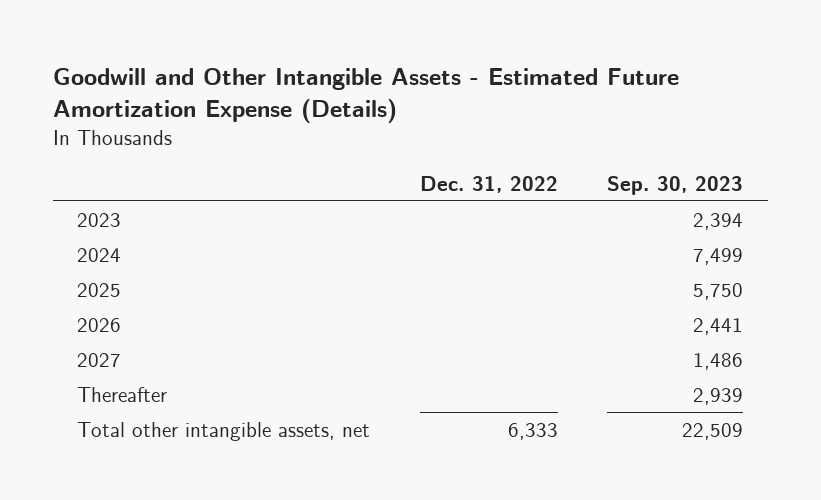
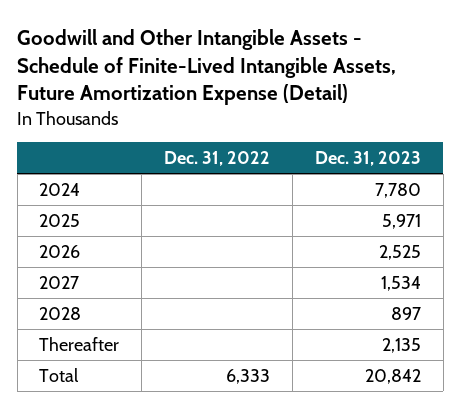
- Goodwill and Other Intangible Assets - Estimated Future Amortization Expense (Details)
+ Goodwill and Other Intangible Assets - Schedule of Finite-Lived Intangible Assets, Future Amortization Expense (Detail)
- | Dec. 31, 2022 | Sep. 30, 2023
+ | Dec. 31, 2022 | Dec. 31, 2023
- 2023 | | 2,394
+ 2028 | | 897
- Total other intangible assets, net | 6,333 | 22,509
+ Total | 6,333 | 20,842

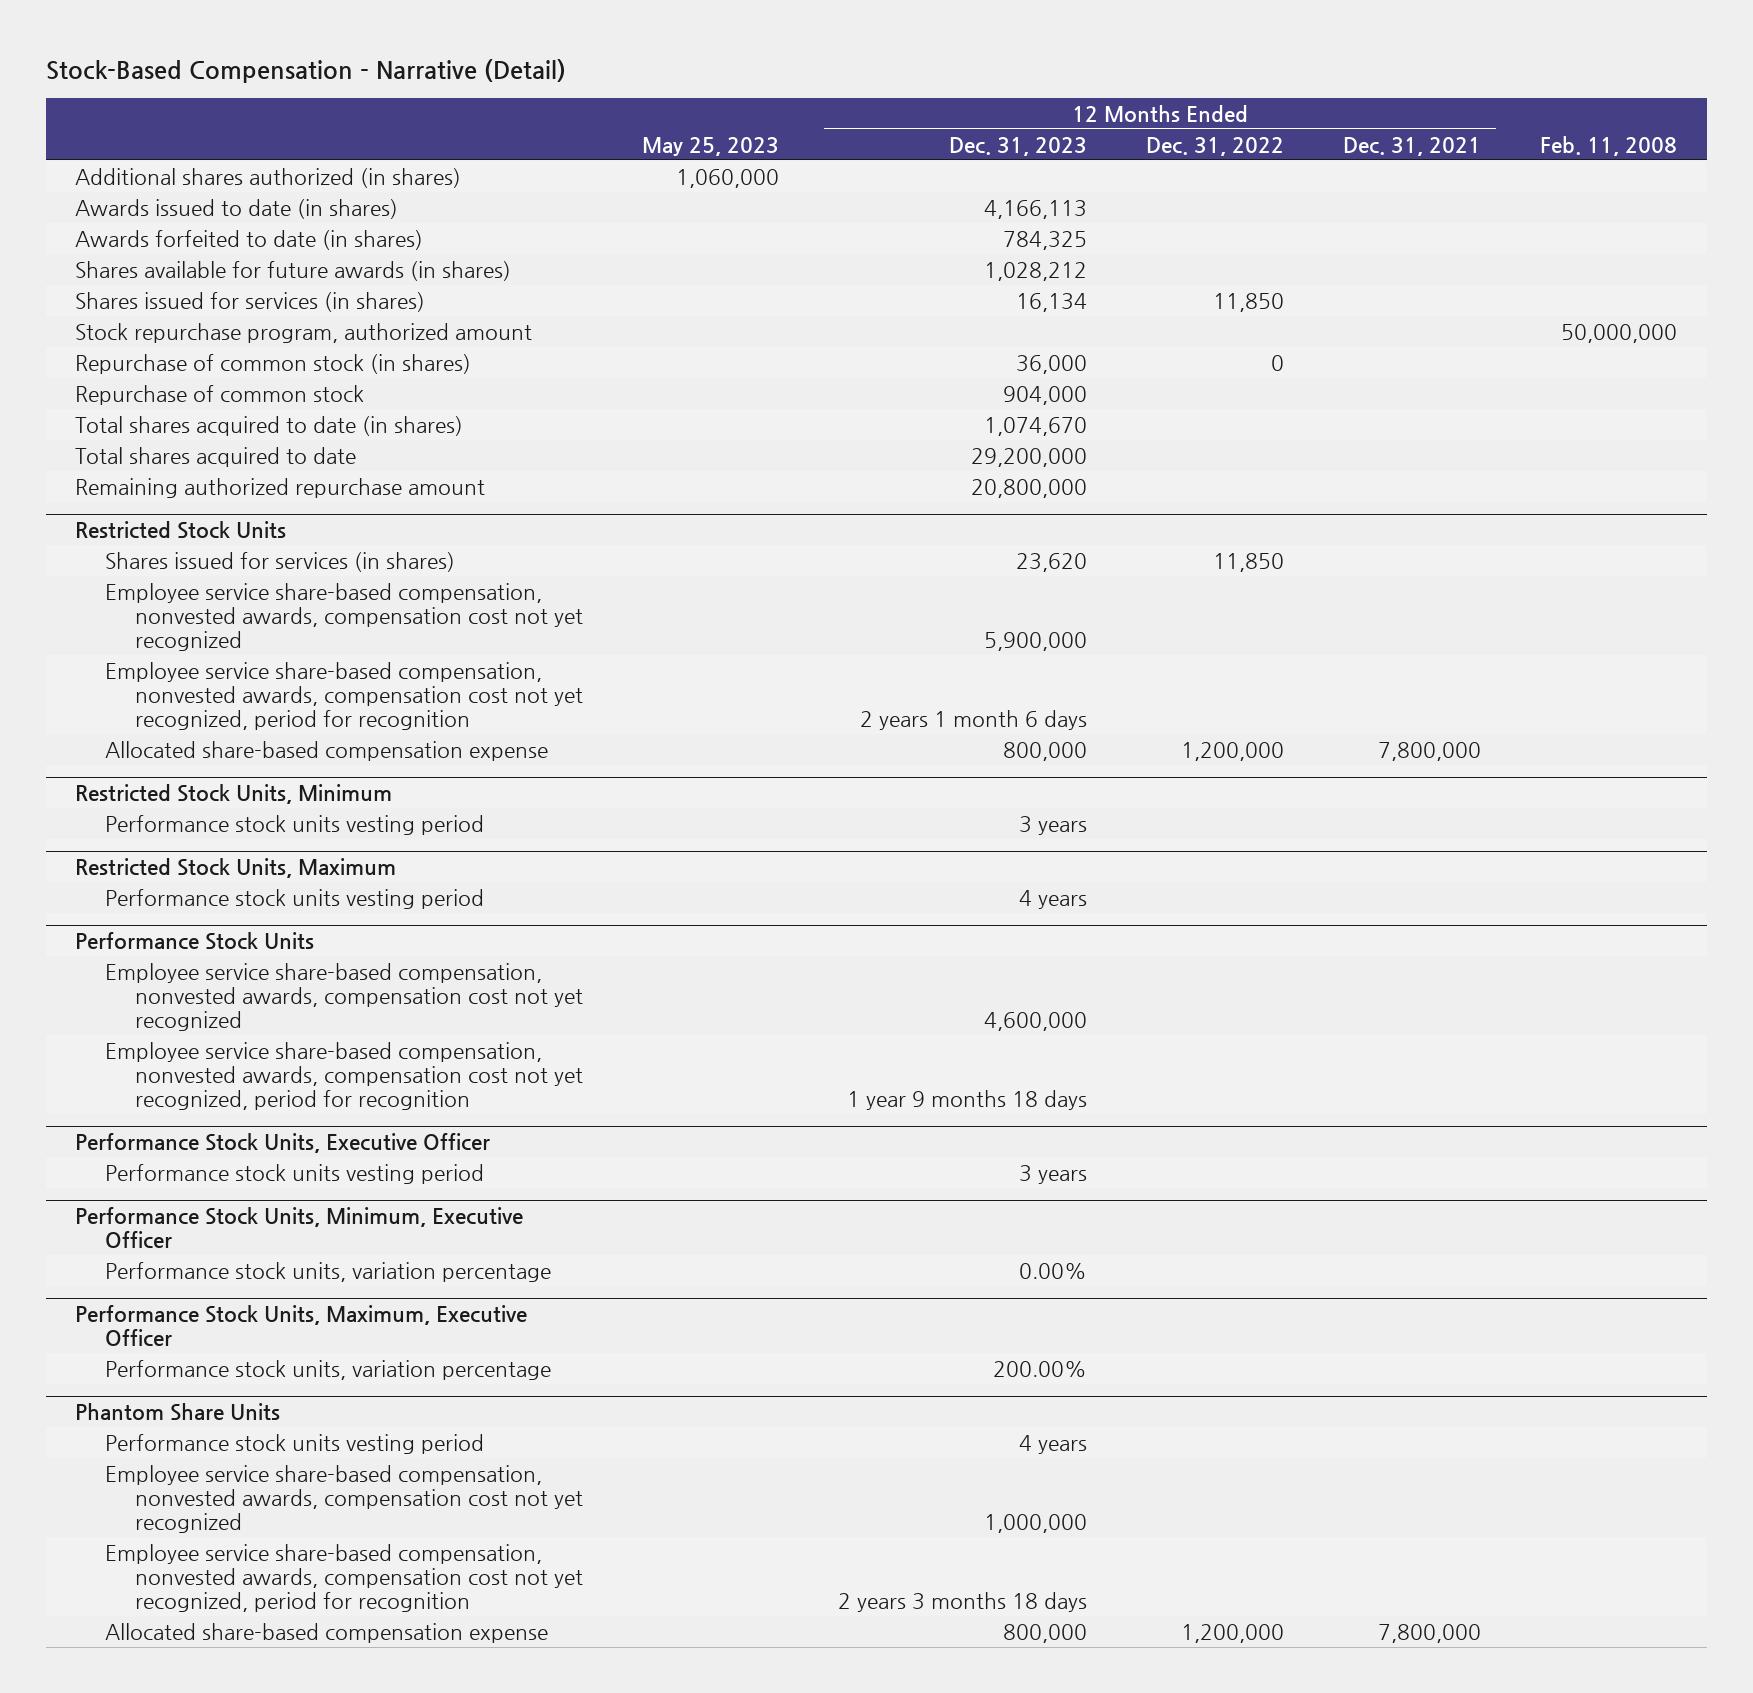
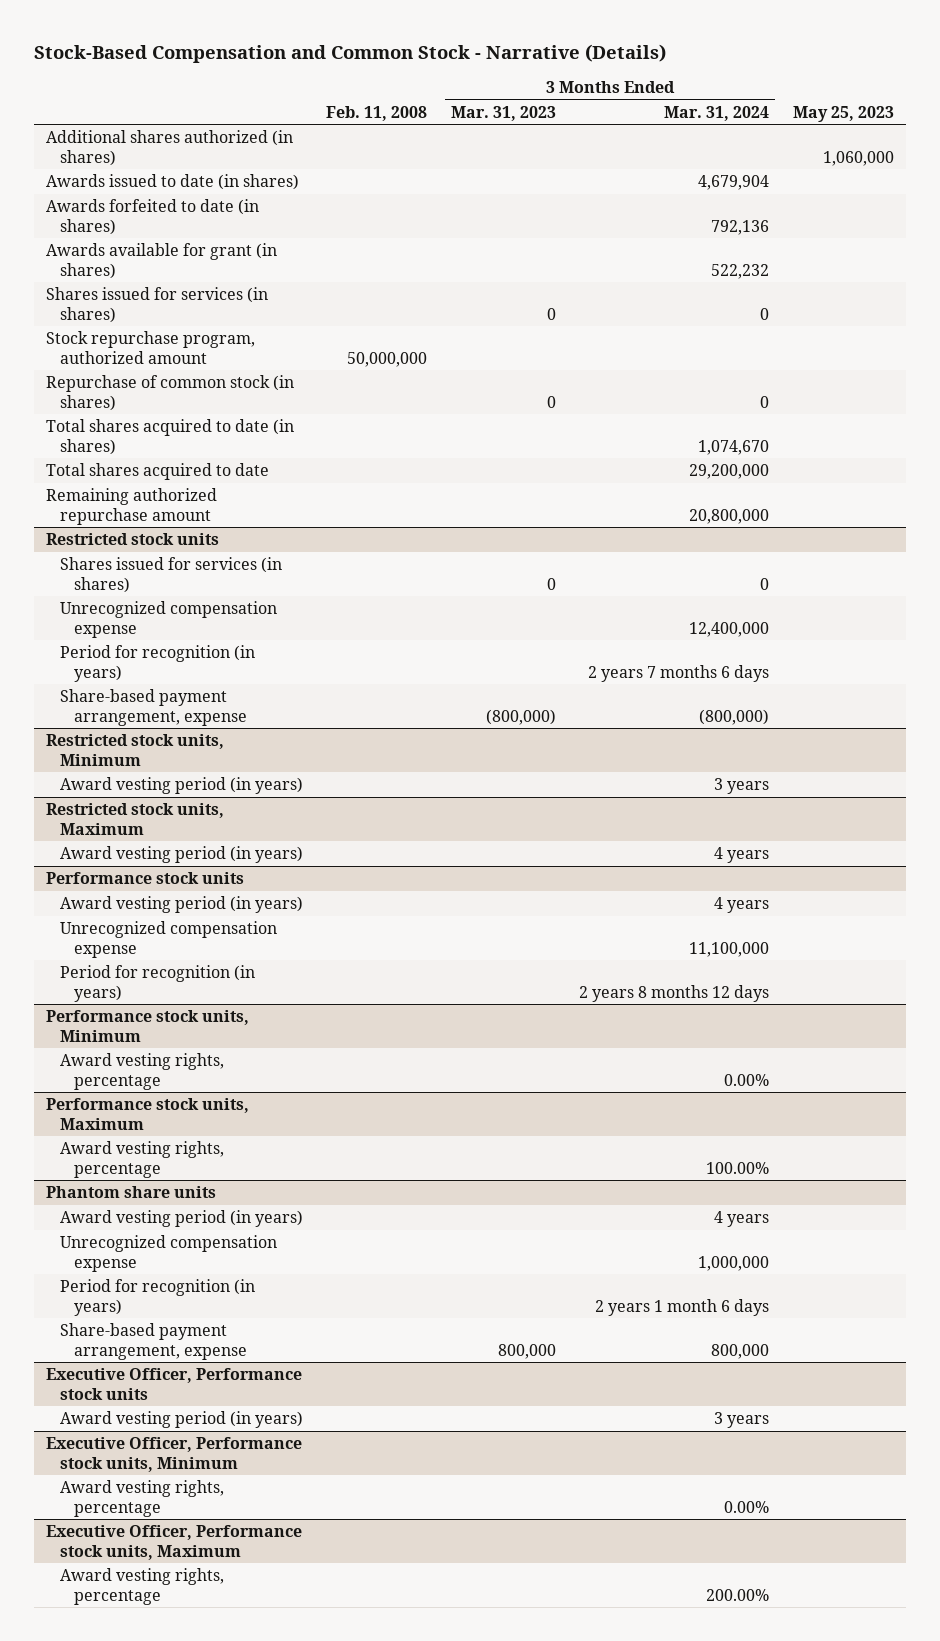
- Stock-Based Compensation - Narrative (Detail)
+ Stock-Based Compensation and Common Stock - Narrative (Details)
- | May 25, 2023 | 12 Months Ended Dec. 31, 2023 | 12 Months Ended Dec. 31, 2022 | 12 Months Ended Dec. 31, 2021 | Feb. 11, 2008
+ | Feb. 11, 2008 | 3 Months Ended Mar. 31, 2023 | 3 Months Ended Mar. 31, 2024 | May 25, 2023
- Shares available for future awards (in shares) | | 1,028,212 | | |
+ Awards available for grant (in shares) | | | 522,232 |
- Repurchase of common stock | | 904,000 | | |
- Restricted Stock Units
+ Restricted stock units
- Employee service share-based compensation, nonvested awards, compensation cost not yet recognized | | 5,900,000 | | |
- Employee service share-based compensation, nonvested awards, compensation cost not yet recognized, period for recognition | | 2 years 1 month 6 days | | |
- Allocated share-based compensation expense | | 800,000 | 1,200,000 | 7,800,000 |
- Restricted Stock Units, Minimum
- Performance stock units vesting period | | 3 years | | |
- Restricted Stock Units, Maximum
- Performance stock units vesting period | | 4 years | | |
- Performance Stock Units
- Employee service share-based compensation, nonvested awards, compensation cost not yet recognized | | 4,600,000 | | |
- Employee service share-based compensation, nonvested awards, compensation cost not yet recognized, period for recognition | | 1 year 9 months 18 days | | |
- Performance Stock Units, Executive Officer
- Performance stock units vesting period | | 3 years | | |
- Performance Stock Units, Minimum, Executive Officer
- Performance stock units, variation percentage | | 0.00% | | |
- Performance Stock Units, Maximum, Executive Officer
- Performance stock units, variation percentage | | 200.00% | | |
- Phantom Share Units
- Performance stock units vesting period | | 4 years | | |
- Employee service share-based compensation, nonvested awards, compensation cost not yet recognized | | 1,000,000 | | |
- Employee service share-based compensation, nonvested awards, compensation cost not yet recognized, period for recognition | | 2 years 3 months 18 days | | |
- Allocated share-based compensation expense | | 800,000 | 1,200,000 | 7,800,000 |
+ Unrecognized compensation expense | | | 12,400,000 |
+ Period for recognition (in years) | | | 2 years 7 months 6 days |
+ Share-based payment arrangement, expense | | (800,000) | (800,000) |
+ Restricted stock units, Minimum
+ Award vesting period (in years) | | | 3 years |
+ Restricted stock units, Maximum
+ Award vesting period (in years) | | | 4 years |
+ Performance stock units
+ Award vesting period (in years) | | | 4 years |
+ Unrecognized compensation expense | | | 11,100,000 |
+ Period for recognition (in years) | | | 2 years 8 months 12 days |
+ Performance stock units, Minimum
+ Award vesting rights, percentage | | | 0.00% |
+ Performance stock units, Maximum
+ Award vesting rights, percentage | | | 100.00% |
+ Phantom share units
+ Award vesting period (in years) | | | 4 years |
+ Unrecognized compensation expense | | | 1,000,000 |
+ Period for recognition (in years) | | | 2 years 1 month 6 days |
+ Share-based payment arrangement, expense | | 800,000 | 800,000 |
+ Executive Officer, Performance stock units
+ Award vesting period (in years) | | | 3 years |
+ Executive Officer, Performance stock units, Minimum
+ Award vesting rights, percentage | | | 0.00% |
+ Executive Officer, Performance stock units, Maximum
+ Award vesting rights, percentage | | | 200.00% |

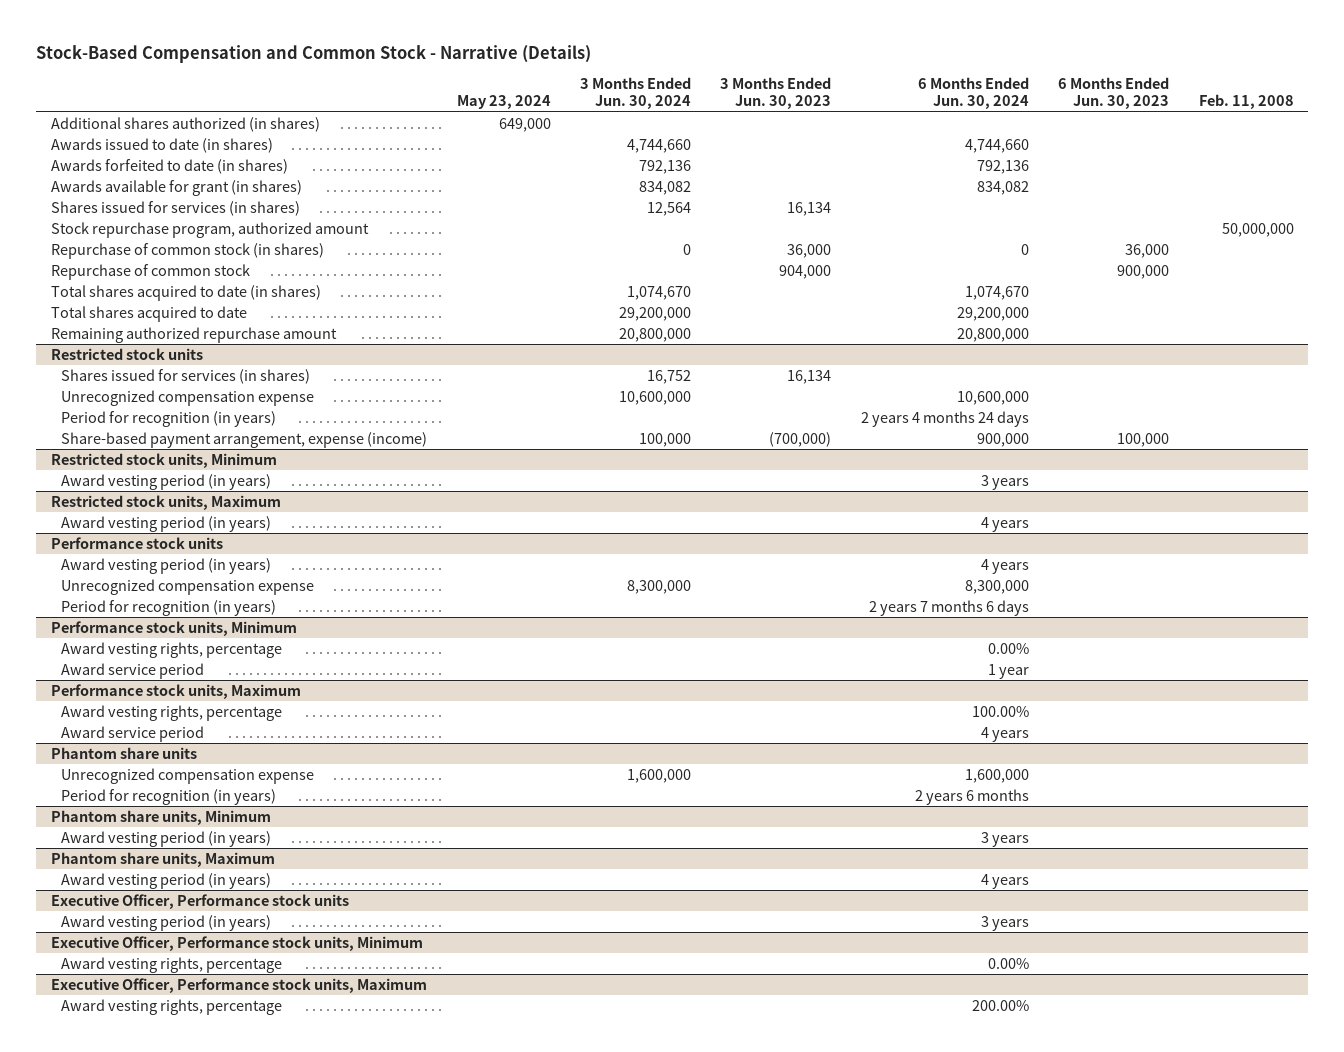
- | Feb. 11, 2008 | 3 Months Ended Mar. 31, 2023 | 3 Months Ended Mar. 31, 2024 | May 25, 2023
+ | May 23, 2024 | 3 Months Ended Jun. 30, 2024 | 3 Months Ended Jun. 30, 2023 | 6 Months Ended Jun. 30, 2024 | 6 Months Ended Jun. 30, 2023 | Feb. 11, 2008
+ Repurchase of common stock | | | 904,000 | | 900,000 |
@ Restricted stock units
- Share-based payment arrangement, expense | | (800,000) | (800,000) |
+ Share-based payment arrangement, expense (income) | | 100,000 | (700,000) | 900,000 | 100,000 |
@ Performance stock units, Minimum
+ Award service period | | | | 1 year | |
@ Performance stock units, Maximum
+ Award service period | | | | 4 years | |
@ Phantom share units
- Award vesting period (in years) | | | 4 years |
- Share-based payment arrangement, expense | | 800,000 | 800,000 |
+ Phantom share units, Minimum
+ Award vesting period (in years) | | | | 3 years | |
+ Phantom share units, Maximum
+ Award vesting period (in years) | | | | 4 years | |

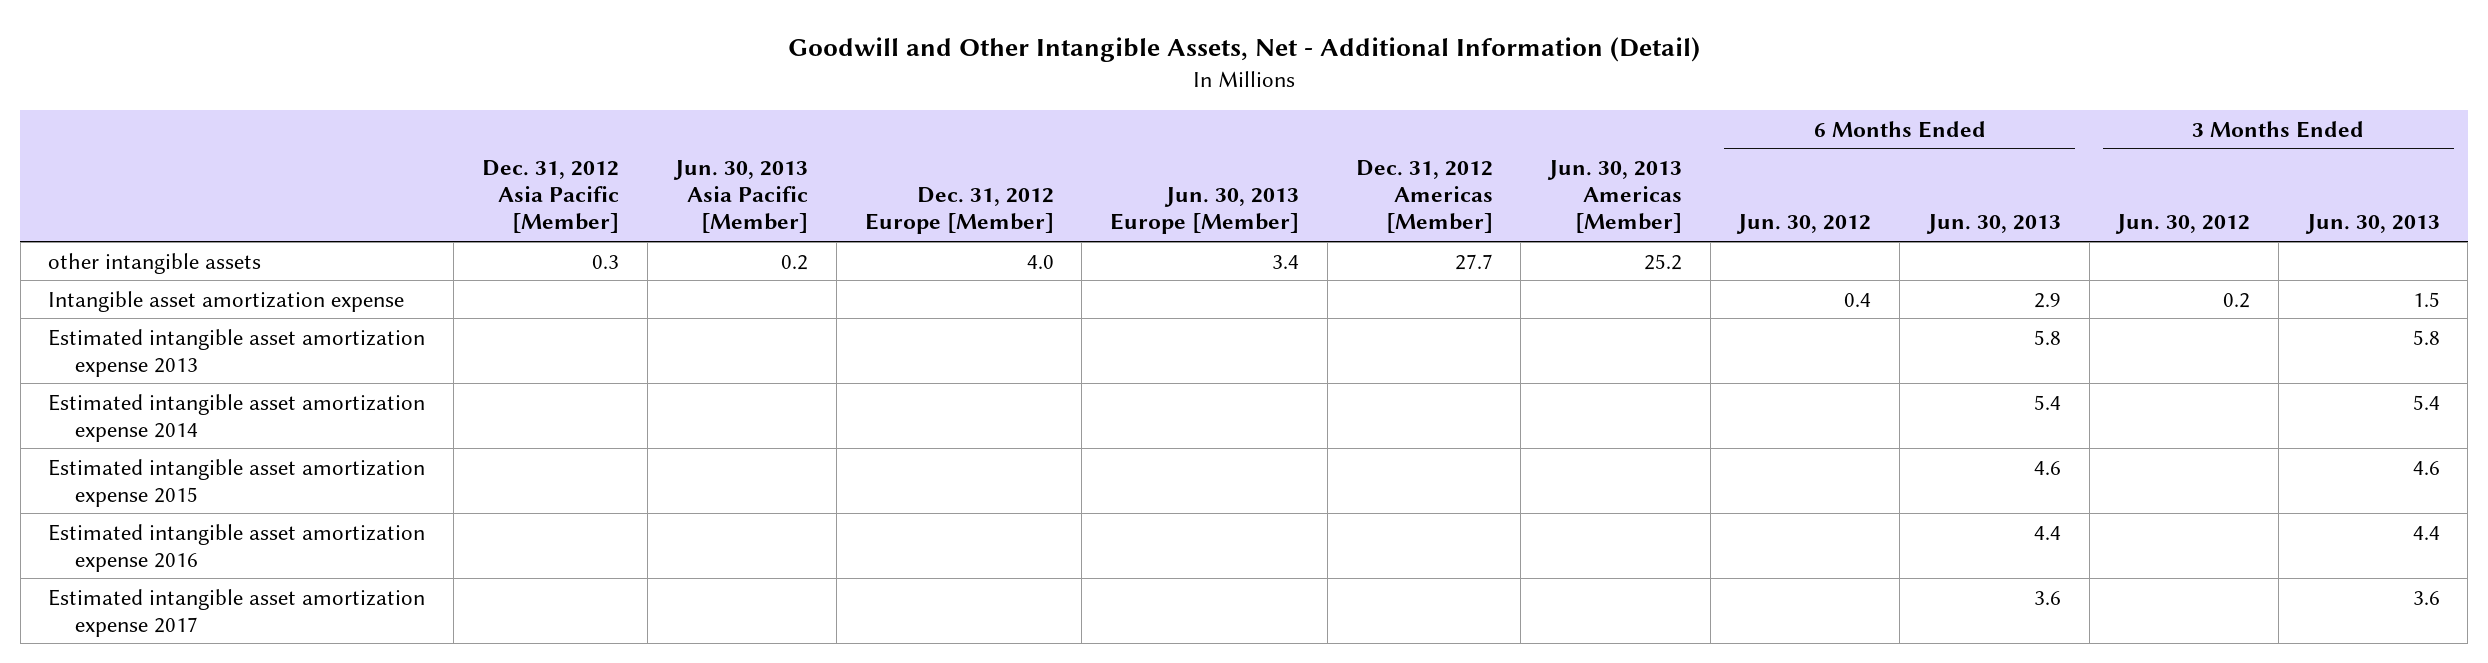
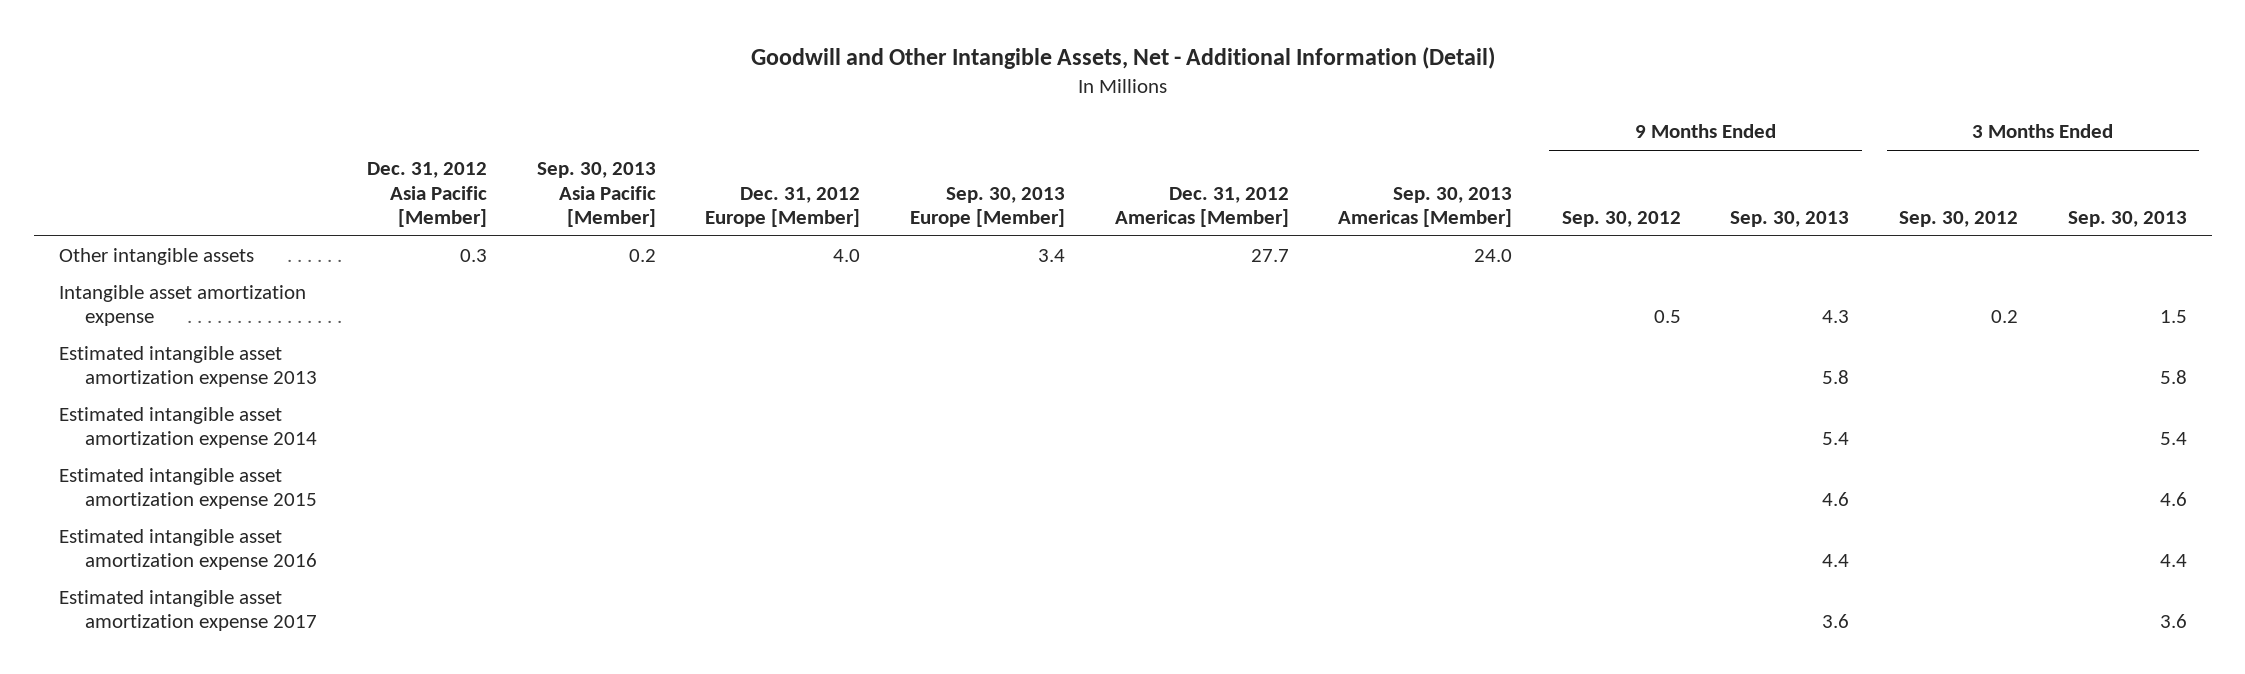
- | Dec. 31, 2012 Asia Pacific [Member] | Jun. 30, 2013 Asia Pacific [Member] | Dec. 31, 2012 Europe [Member] | Jun. 30, 2013 Europe [Member] | Dec. 31, 2012 Americas [Member] | Jun. 30, 2013 Americas [Member] | 6 Months Ended Jun. 30, 2012 | 6 Months Ended Jun. 30, 2013 | 3 Months Ended Jun. 30, 2012 | 3 Months Ended Jun. 30, 2013
+ | Dec. 31, 2012 Asia Pacific [Member] | Sep. 30, 2013 Asia Pacific [Member] | Dec. 31, 2012 Europe [Member] | Sep. 30, 2013 Europe [Member] | Dec. 31, 2012 Americas [Member] | Sep. 30, 2013 Americas [Member] | 9 Months Ended Sep. 30, 2012 | 9 Months Ended Sep. 30, 2013 | 3 Months Ended Sep. 30, 2012 | 3 Months Ended Sep. 30, 2013
- other intangible assets | 0.3 | 0.2 | 4.0 | 3.4 | 27.7 | 25.2 | | | |
+ Other intangible assets | 0.3 | 0.2 | 4.0 | 3.4 | 27.7 | 24.0 | | | |

